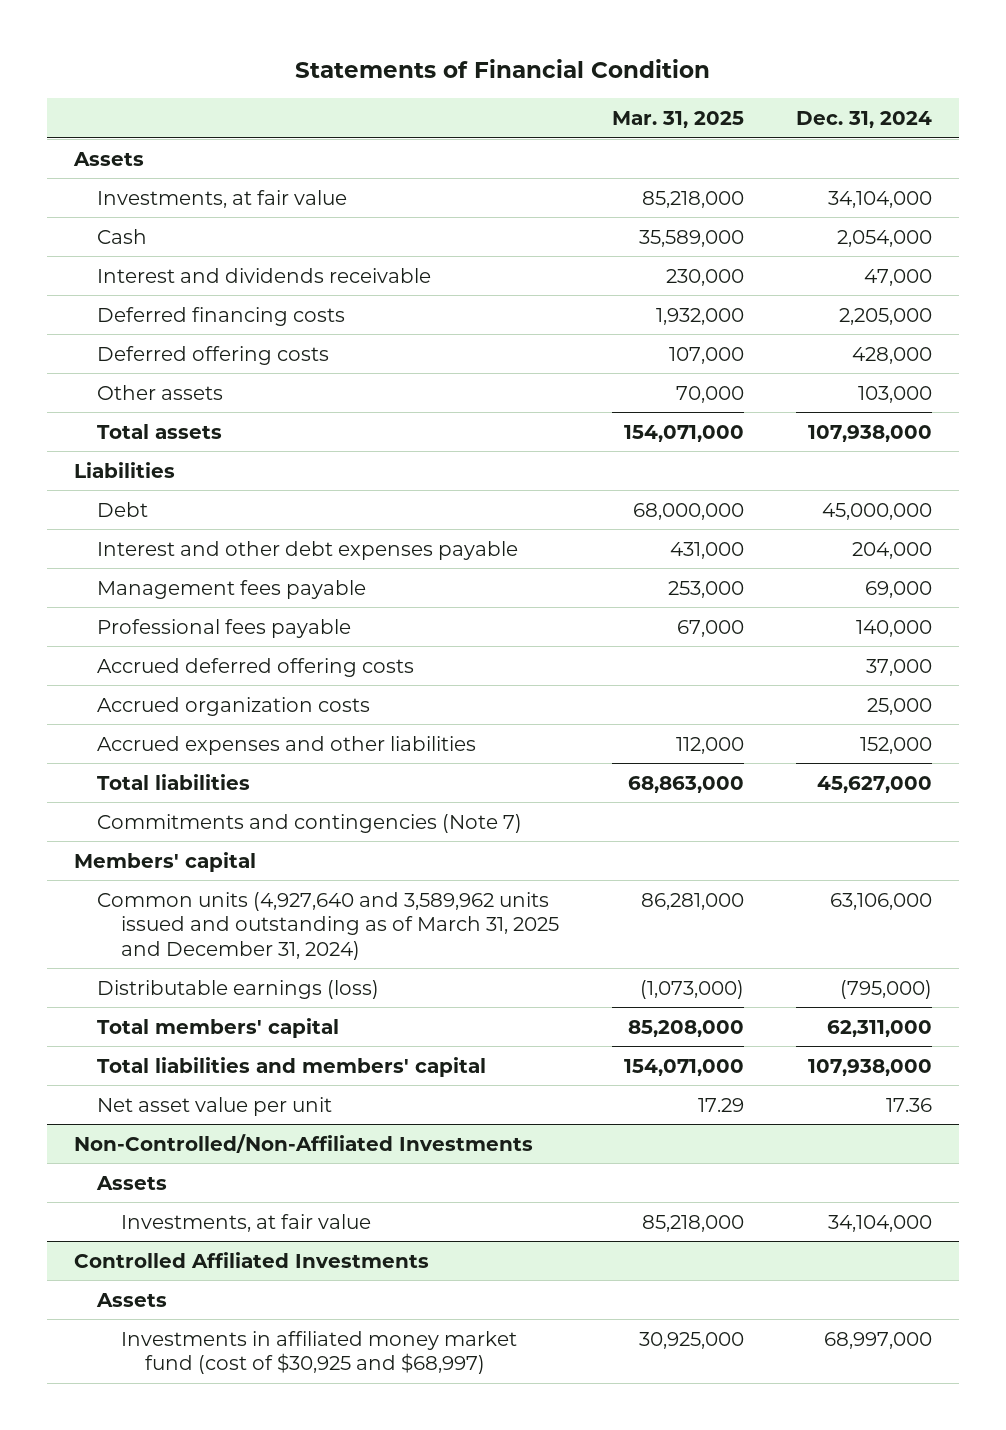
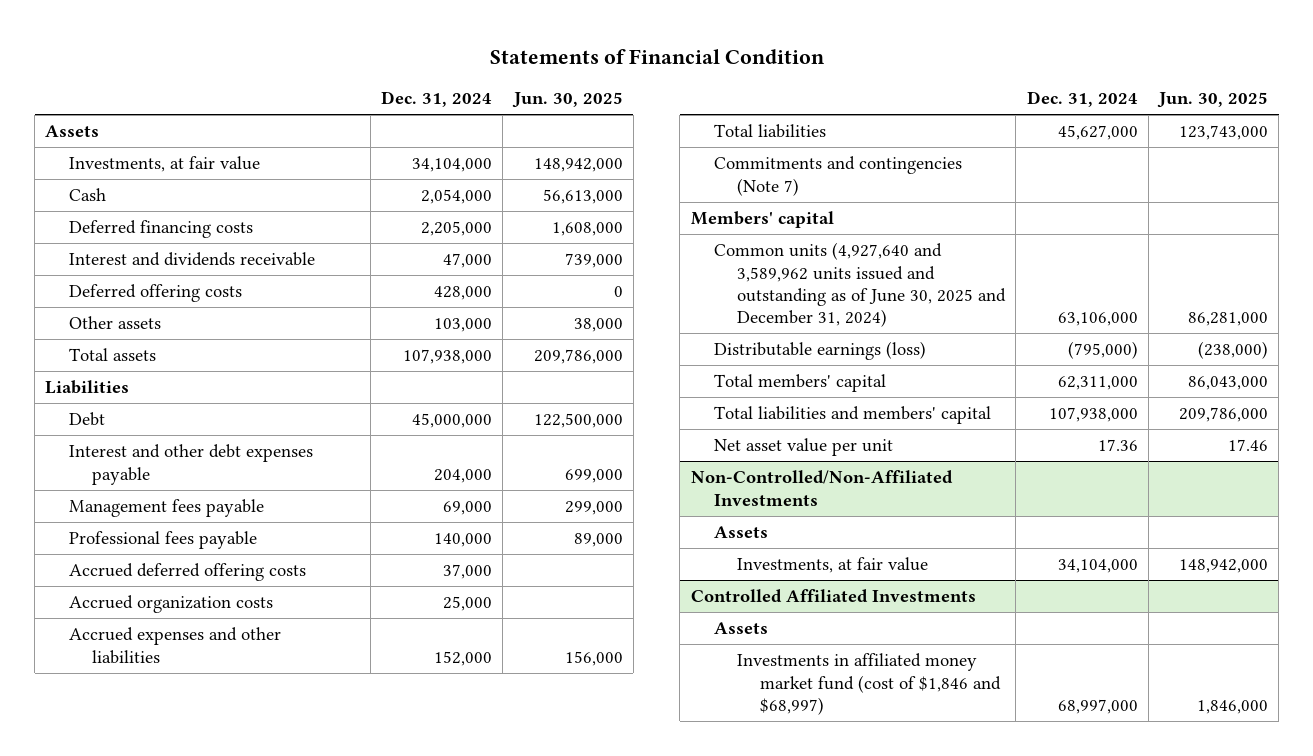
- | Mar. 31, 2025 | Dec. 31, 2024
+ | Dec. 31, 2024 | Jun. 30, 2025
moved down: Interest and dividends receivable | 47,000 | 739,000
- Common units (4,927,640 and 3,589,962 units issued and outstanding as of March 31, 2025 and December 31, 2024) | 86,281,000 | 63,106,000
+ Common units (4,927,640 and 3,589,962 units issued and outstanding as of June 30, 2025 and December 31, 2024) | 63,106,000 | 86,281,000
@ Controlled Affiliated Investments
- Investments in affiliated money market fund (cost of $30,925 and $68,997) | 30,925,000 | 68,997,000
+ Investments in affiliated money market fund (cost of $1,846 and $68,997) | 68,997,000 | 1,846,000

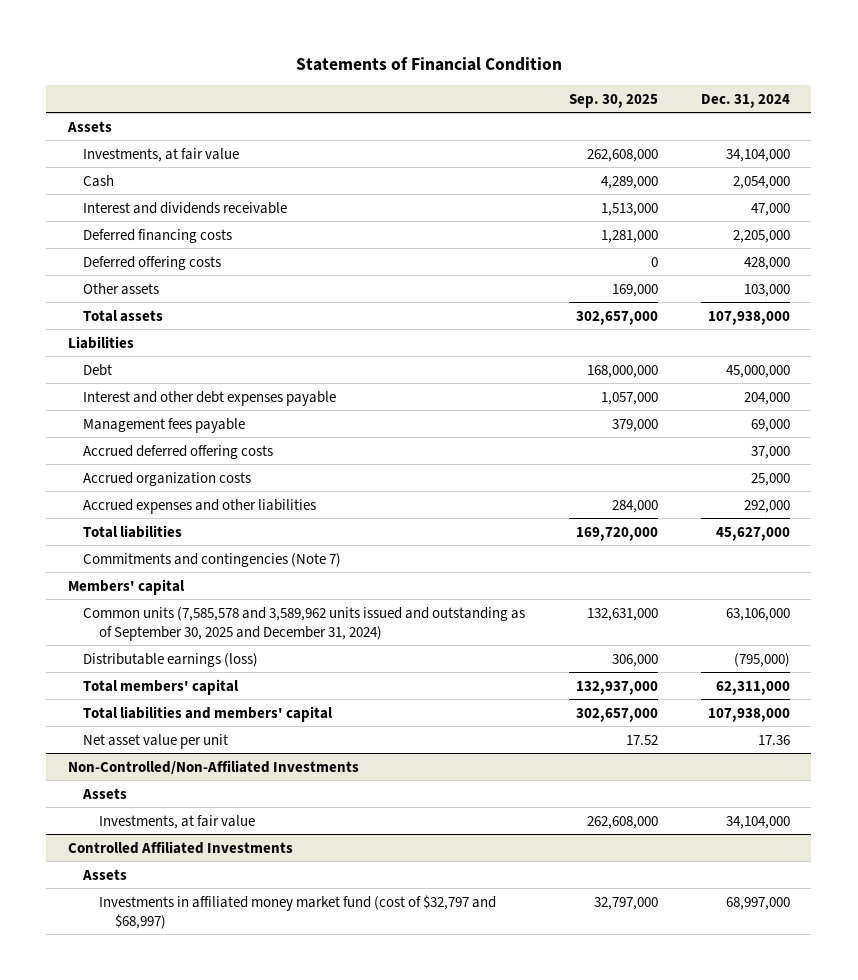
- | Dec. 31, 2024 | Jun. 30, 2025
+ | Sep. 30, 2025 | Dec. 31, 2024
moved down: Deferred financing costs | 1,281,000 | 2,205,000
- Professional fees payable | 140,000 | 89,000
- Accrued expenses and other liabilities | 152,000 | 156,000
+ Accrued expenses and other liabilities | 284,000 | 292,000
- Common units (4,927,640 and 3,589,962 units issued and outstanding as of June 30, 2025 and December 31, 2024) | 63,106,000 | 86,281,000
+ Common units (7,585,578 and 3,589,962 units issued and outstanding as of September 30, 2025 and December 31, 2024) | 132,631,000 | 63,106,000
@ Controlled Affiliated Investments
- Investments in affiliated money market fund (cost of $1,846 and $68,997) | 68,997,000 | 1,846,000
+ Investments in affiliated money market fund (cost of $32,797 and $68,997) | 32,797,000 | 68,997,000

